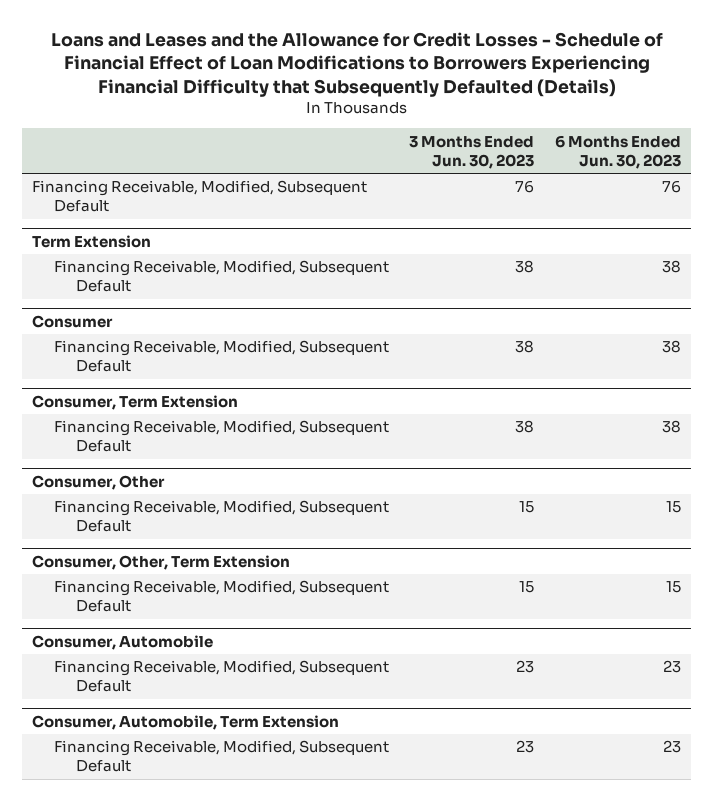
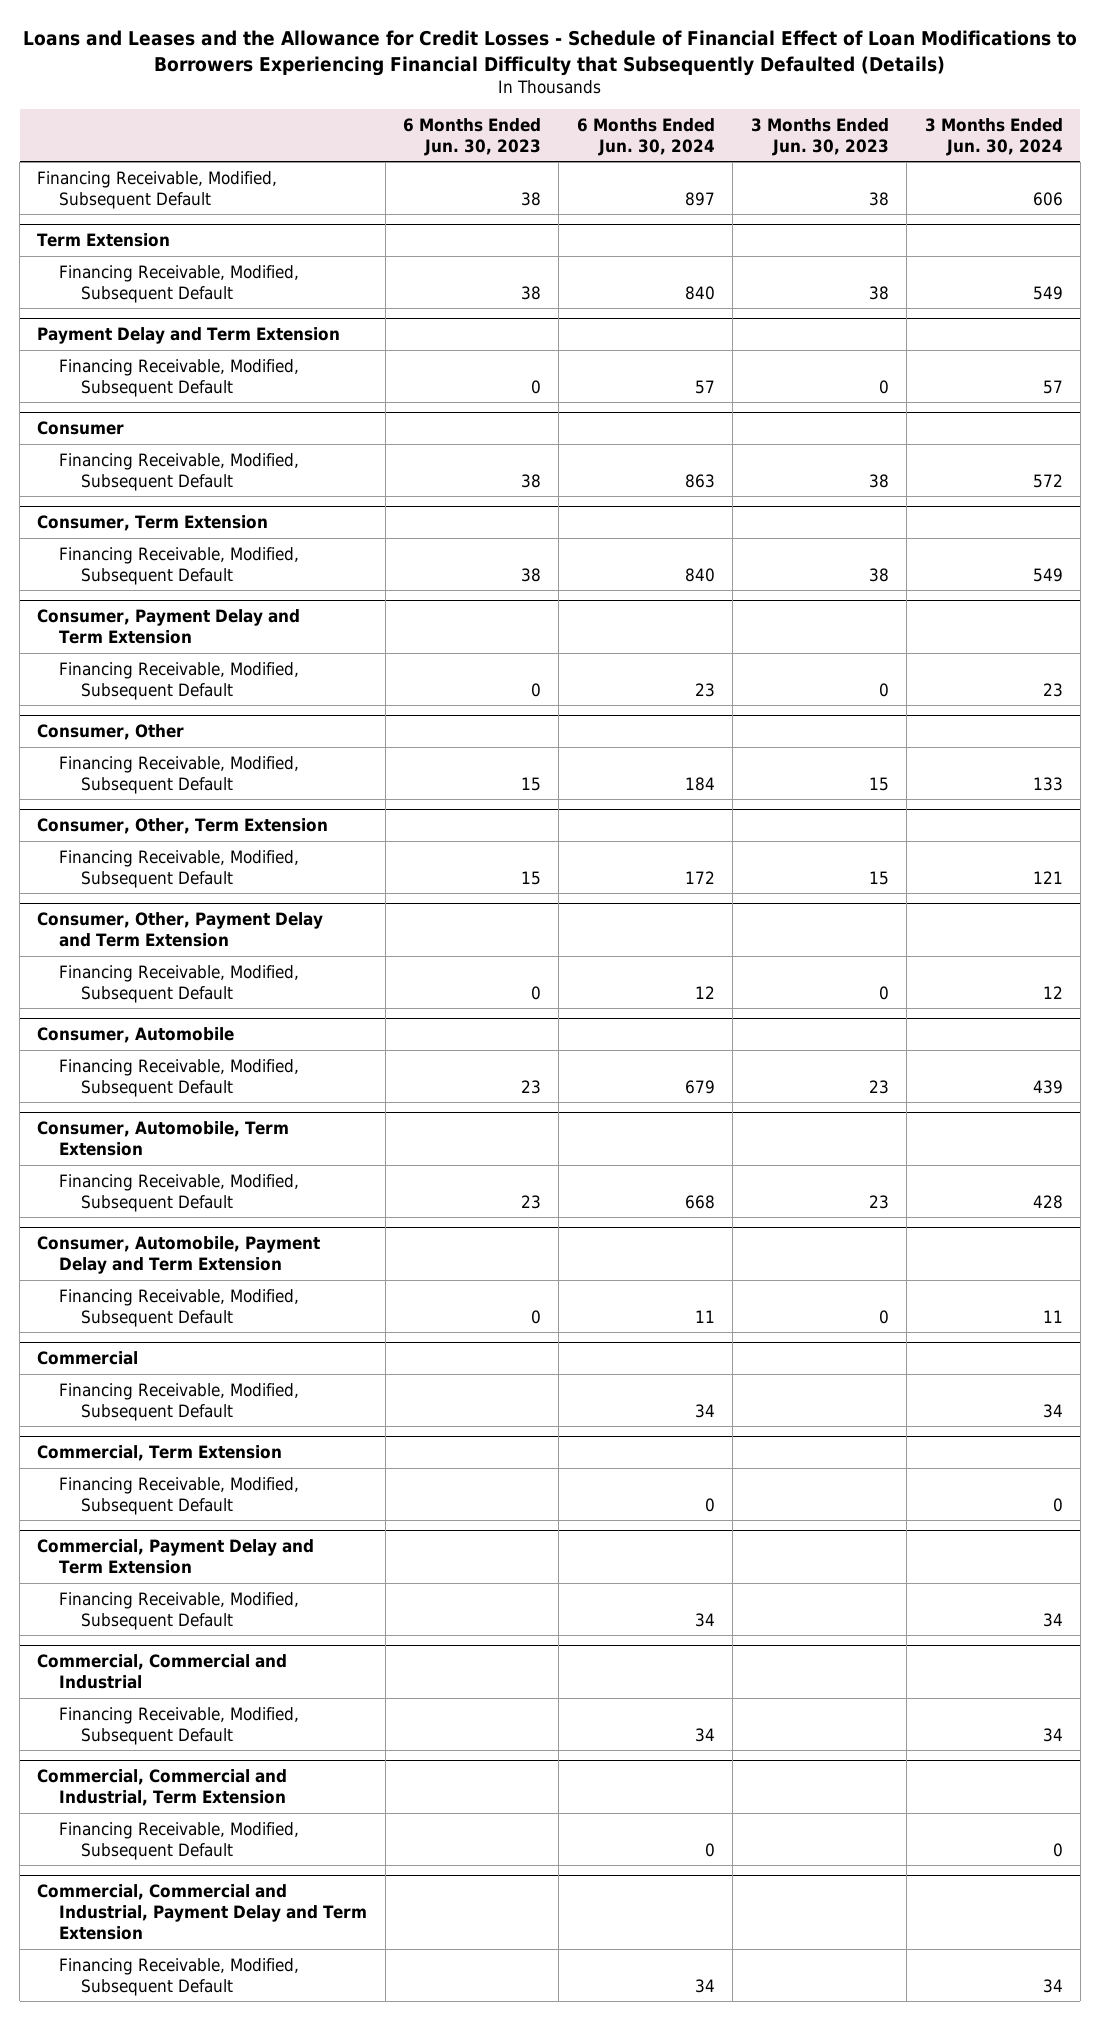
- | 3 Months Ended Jun. 30, 2023 | 6 Months Ended Jun. 30, 2023
+ | 6 Months Ended Jun. 30, 2023 | 6 Months Ended Jun. 30, 2024 | 3 Months Ended Jun. 30, 2023 | 3 Months Ended Jun. 30, 2024
- Financing Receivable, Modified, Subsequent Default | 76 | 76
+ Financing Receivable, Modified, Subsequent Default | 38 | 897 | 38 | 606
+ Payment Delay and Term Extension
+ Financing Receivable, Modified, Subsequent Default | 0 | 57 | 0 | 57
+ Consumer, Payment Delay and Term Extension
+ Financing Receivable, Modified, Subsequent Default | 0 | 23 | 0 | 23
+ Consumer, Other, Payment Delay and Term Extension
+ Financing Receivable, Modified, Subsequent Default | 0 | 12 | 0 | 12
+ Consumer, Automobile, Payment Delay and Term Extension
+ Financing Receivable, Modified, Subsequent Default | 0 | 11 | 0 | 11
+ Commercial
+ Financing Receivable, Modified, Subsequent Default | | 34 | | 34
+ Commercial, Term Extension
+ Financing Receivable, Modified, Subsequent Default | | 0 | | 0
+ Commercial, Payment Delay and Term Extension
+ Financing Receivable, Modified, Subsequent Default | | 34 | | 34
+ Commercial, Commercial and Industrial
+ Financing Receivable, Modified, Subsequent Default | | 34 | | 34
+ Commercial, Commercial and Industrial, Term Extension
+ Financing Receivable, Modified, Subsequent Default | | 0 | | 0
+ Commercial, Commercial and Industrial, Payment Delay and Term Extension
+ Financing Receivable, Modified, Subsequent Default | | 34 | | 34

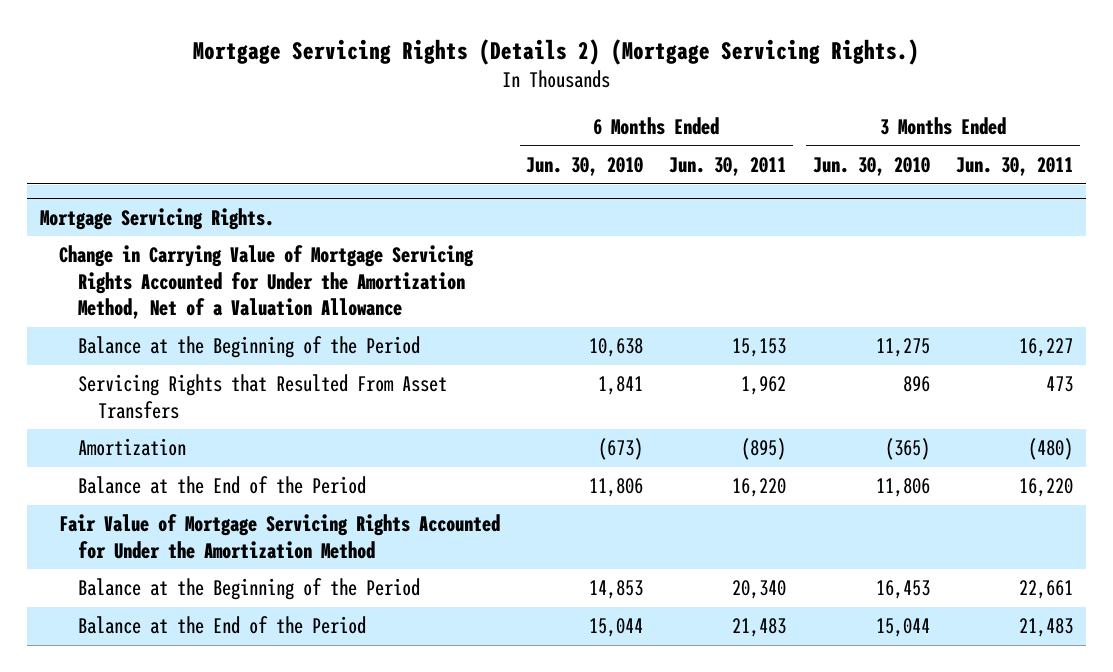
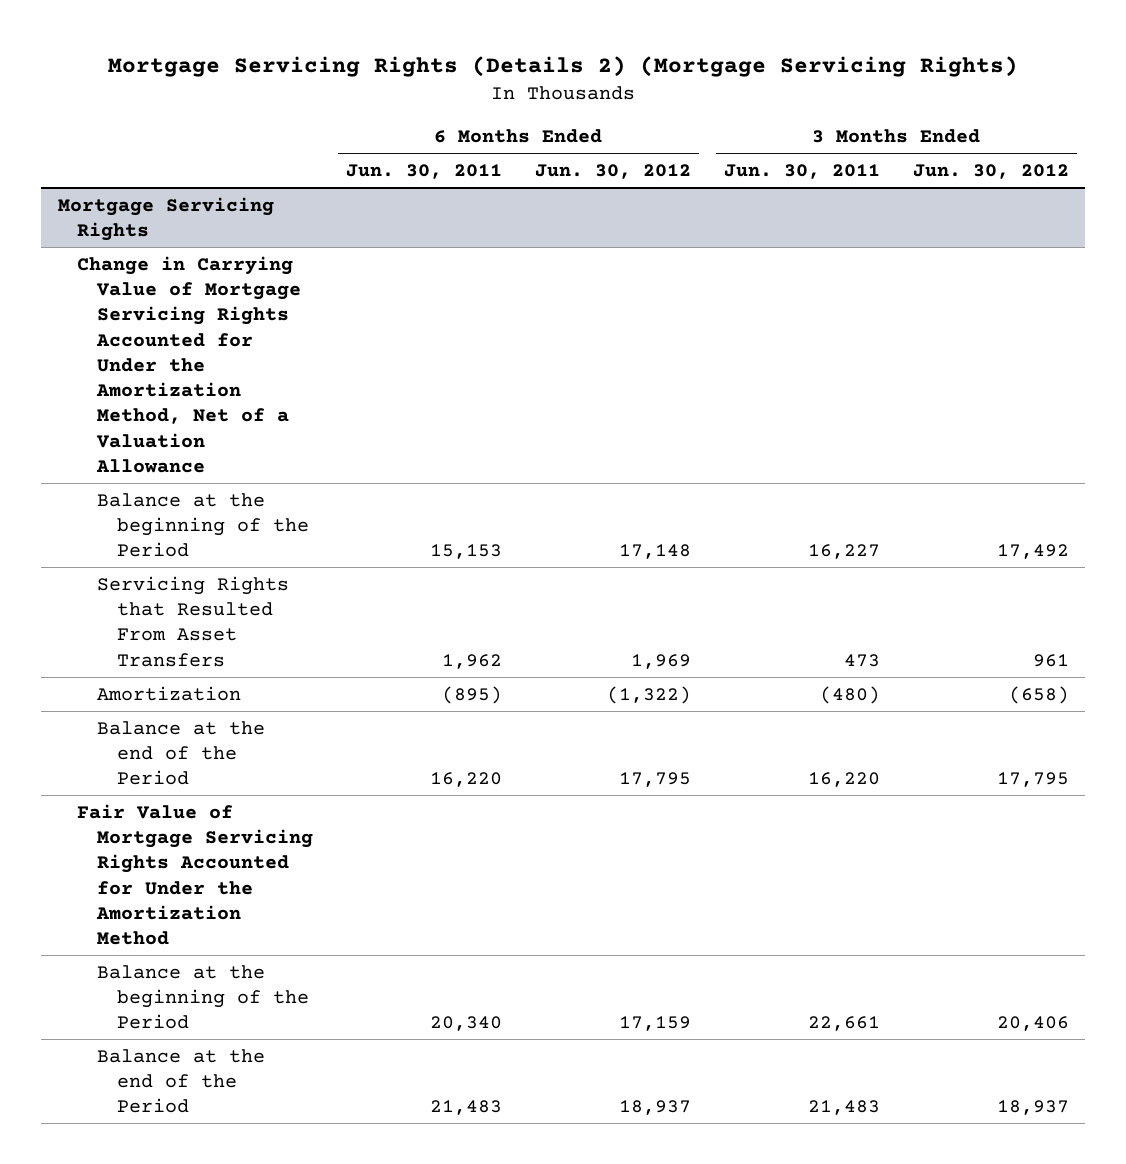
- Mortgage Servicing Rights (Details 2) (Mortgage Servicing Rights.)
+ Mortgage Servicing Rights (Details 2) (Mortgage Servicing Rights)
- | 6 Months Ended Jun. 30, 2010 | 6 Months Ended Jun. 30, 2011 | 3 Months Ended Jun. 30, 2010 | 3 Months Ended Jun. 30, 2011
+ | 6 Months Ended Jun. 30, 2011 | 6 Months Ended Jun. 30, 2012 | 3 Months Ended Jun. 30, 2011 | 3 Months Ended Jun. 30, 2012
- Mortgage Servicing Rights.
+ Mortgage Servicing Rights
- Balance at the Beginning of the Period | 10,638 | 15,153 | 11,275 | 16,227
+ Balance at the beginning of the Period | 15,153 | 17,148 | 16,227 | 17,492
- Balance at the End of the Period | 11,806 | 16,220 | 11,806 | 16,220
+ Balance at the end of the Period | 16,220 | 17,795 | 16,220 | 17,795
- Balance at the Beginning of the Period | 14,853 | 20,340 | 16,453 | 22,661
- Balance at the End of the Period | 15,044 | 21,483 | 15,044 | 21,483
+ Balance at the beginning of the Period | 20,340 | 17,159 | 22,661 | 20,406
+ Balance at the end of the Period | 21,483 | 18,937 | 21,483 | 18,937

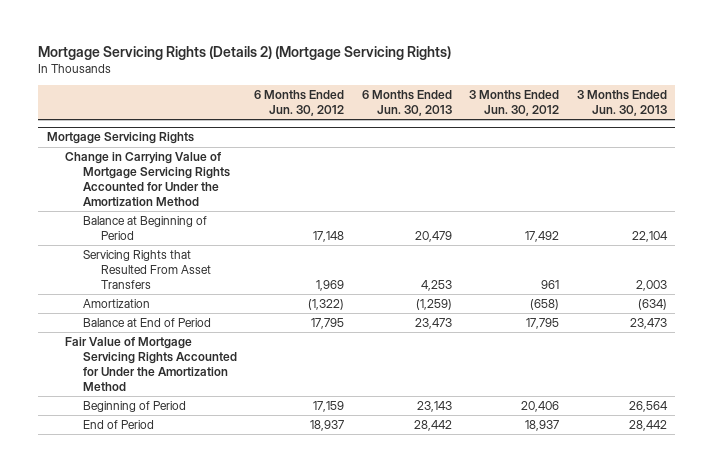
- | 6 Months Ended Jun. 30, 2011 | 6 Months Ended Jun. 30, 2012 | 3 Months Ended Jun. 30, 2011 | 3 Months Ended Jun. 30, 2012
+ | 6 Months Ended Jun. 30, 2012 | 6 Months Ended Jun. 30, 2013 | 3 Months Ended Jun. 30, 2012 | 3 Months Ended Jun. 30, 2013
@ Mortgage Servicing Rights
- Change in Carrying Value of Mortgage Servicing Rights Accounted for Under the Amortization Method, Net of a Valuation Allowance
- Balance at the beginning of the Period | 15,153 | 17,148 | 16,227 | 17,492
+ Change in Carrying Value of Mortgage Servicing Rights Accounted for Under the Amortization Method
+ Balance at Beginning of Period | 17,148 | 20,479 | 17,492 | 22,104
- Balance at the end of the Period | 16,220 | 17,795 | 16,220 | 17,795
+ Balance at End of Period | 17,795 | 23,473 | 17,795 | 23,473
- Balance at the beginning of the Period | 20,340 | 17,159 | 22,661 | 20,406
- Balance at the end of the Period | 21,483 | 18,937 | 21,483 | 18,937
+ Beginning of Period | 17,159 | 23,143 | 20,406 | 26,564
+ End of Period | 18,937 | 28,442 | 18,937 | 28,442

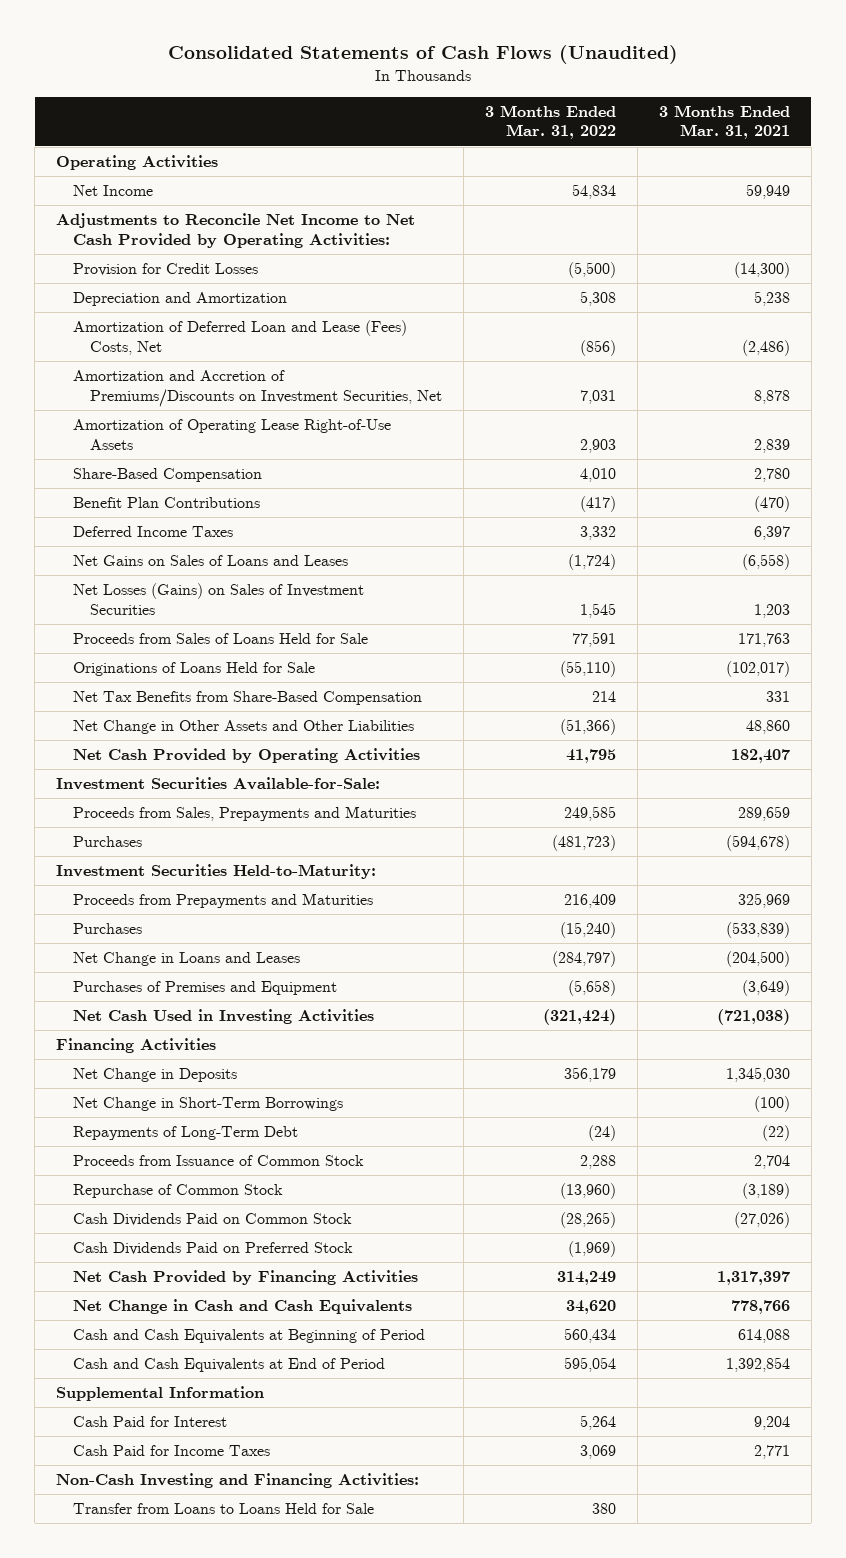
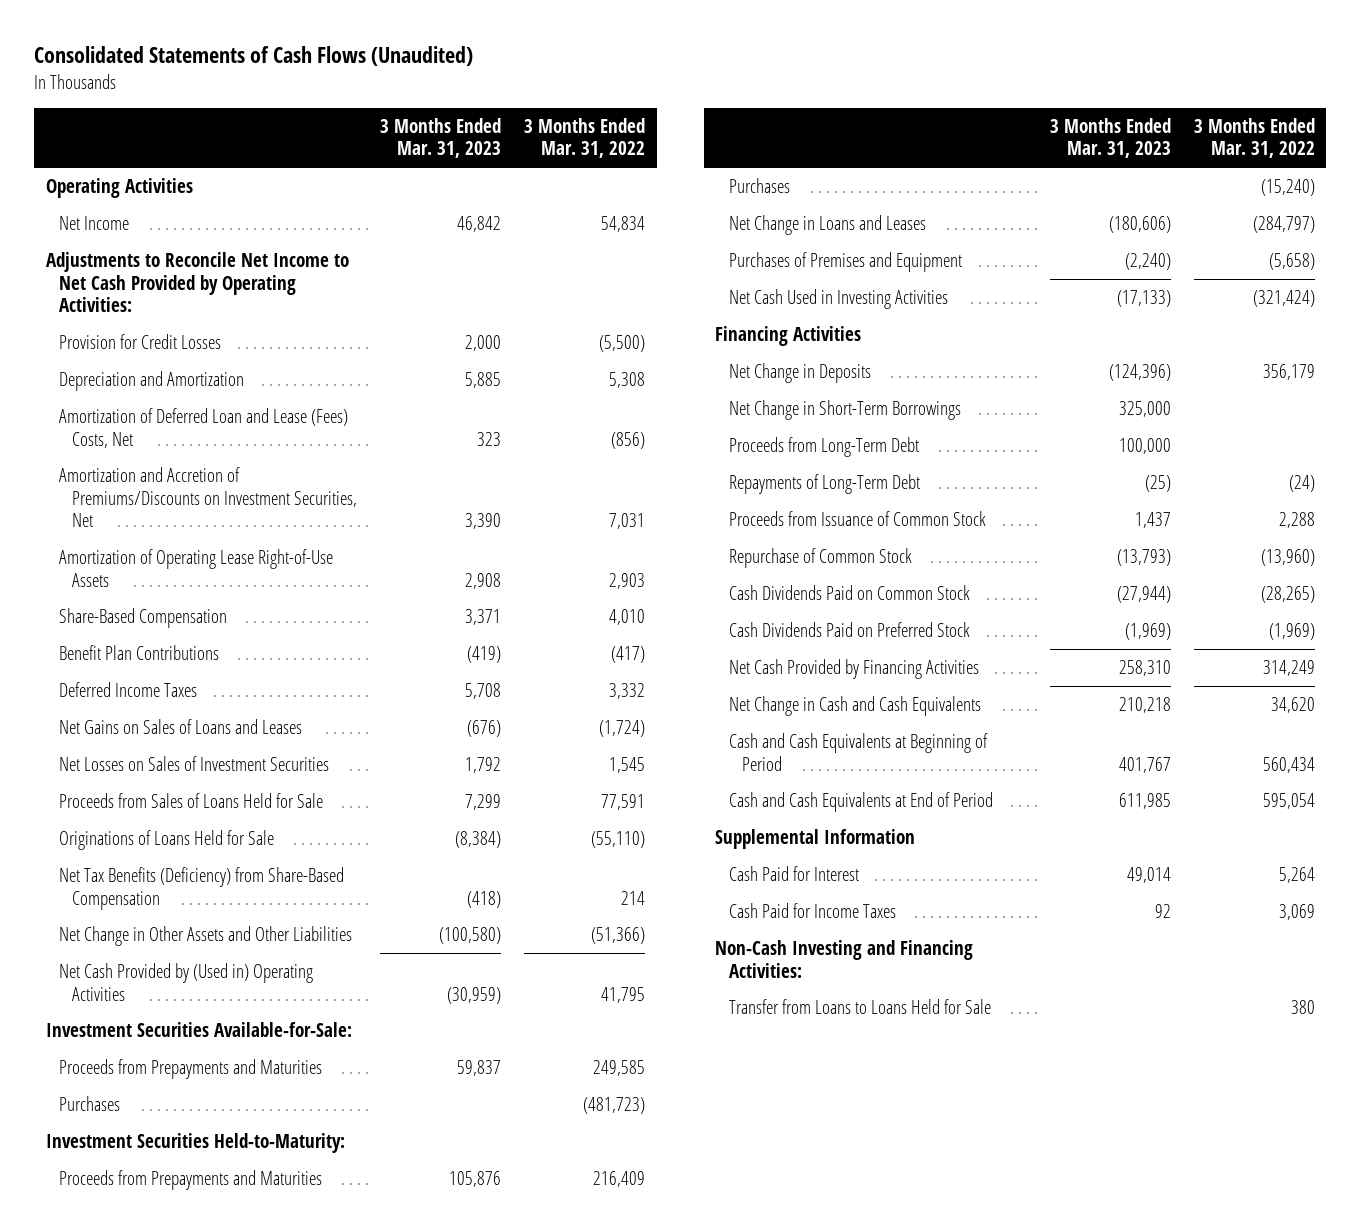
- | 3 Months Ended Mar. 31, 2022 | 3 Months Ended Mar. 31, 2021
+ | 3 Months Ended Mar. 31, 2023 | 3 Months Ended Mar. 31, 2022
- Net Losses (Gains) on Sales of Investment Securities | 1,545 | 1,203
+ Net Losses on Sales of Investment Securities | 1,792 | 1,545
- Net Tax Benefits from Share-Based Compensation | 214 | 331
+ Net Tax Benefits (Deficiency) from Share-Based Compensation | (418) | 214
- Net Cash Provided by Operating Activities | 41,795 | 182,407
+ Net Cash Provided by (Used in) Operating Activities | (30,959) | 41,795
- Proceeds from Sales, Prepayments and Maturities | 249,585 | 289,659
+ Proceeds from Prepayments and Maturities | 59,837 | 249,585
+ Proceeds from Long-Term Debt | 100,000 |

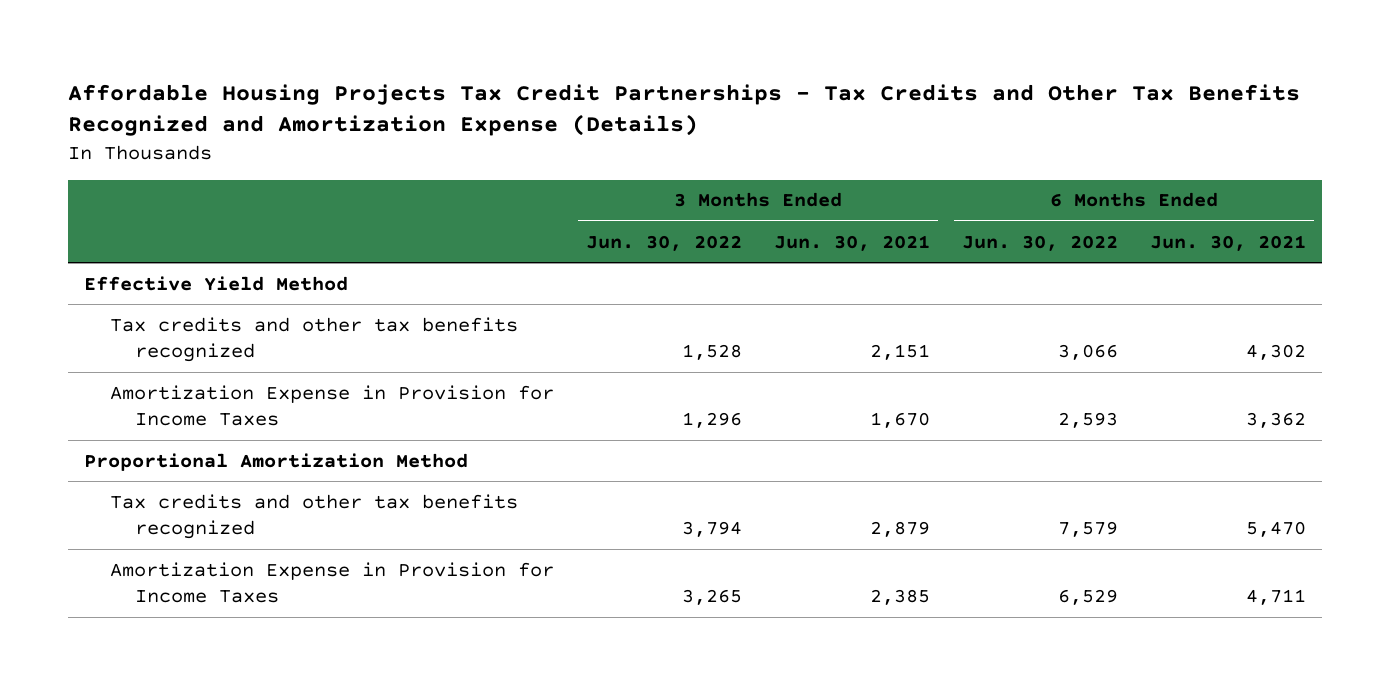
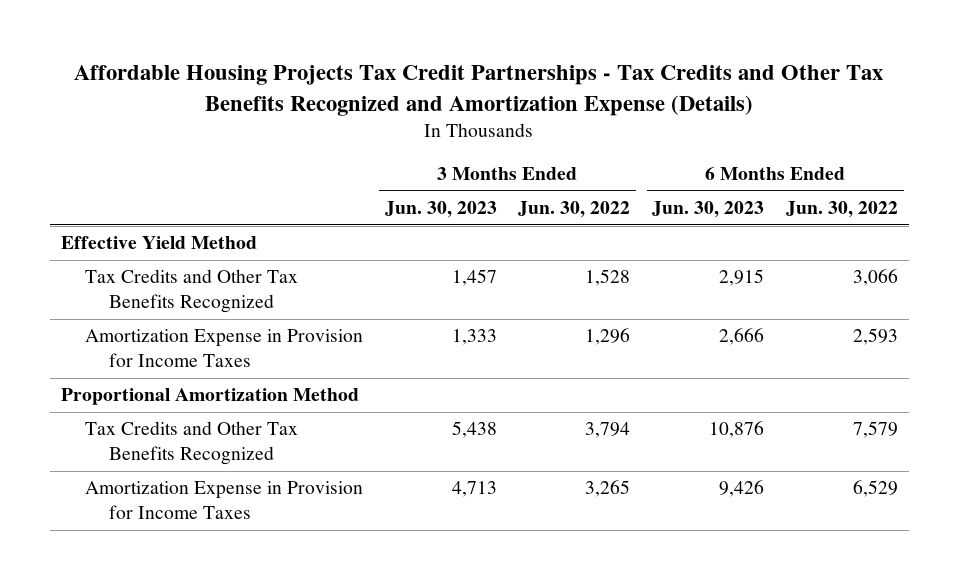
- | 3 Months Ended Jun. 30, 2022 | 3 Months Ended Jun. 30, 2021 | 6 Months Ended Jun. 30, 2022 | 6 Months Ended Jun. 30, 2021
+ | 3 Months Ended Jun. 30, 2023 | 3 Months Ended Jun. 30, 2022 | 6 Months Ended Jun. 30, 2023 | 6 Months Ended Jun. 30, 2022
- Tax credits and other tax benefits recognized | 1,528 | 2,151 | 3,066 | 4,302
+ Tax Credits and Other Tax Benefits Recognized | 1,457 | 1,528 | 2,915 | 3,066
- Tax credits and other tax benefits recognized | 3,794 | 2,879 | 7,579 | 5,470
+ Tax Credits and Other Tax Benefits Recognized | 5,438 | 3,794 | 10,876 | 7,579

